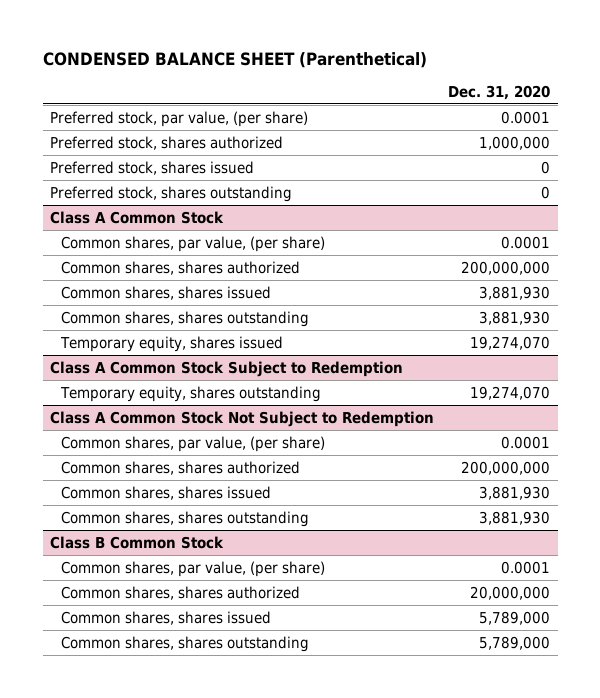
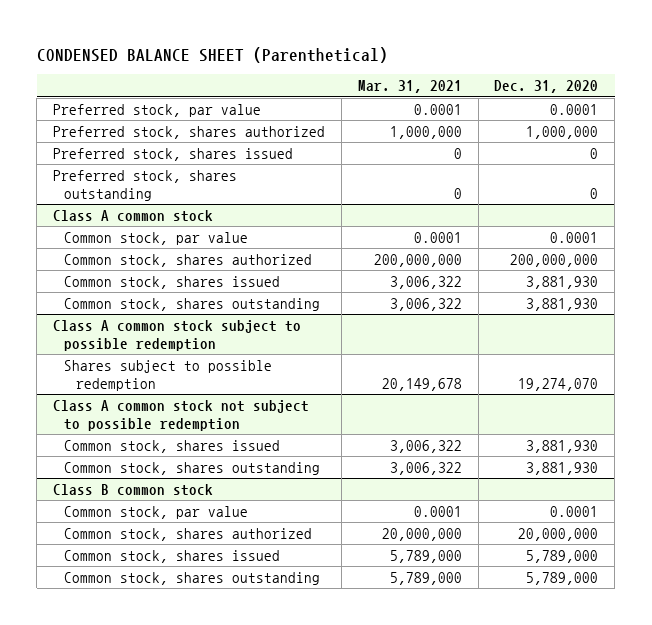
- | Dec. 31, 2020
+ | Mar. 31, 2021 | Dec. 31, 2020
- Preferred stock, par value, (per share) | 0.0001
+ Preferred stock, par value | 0.0001 | 0.0001
- Class A Common Stock
- Common shares, par value, (per share) | 0.0001
- Common shares, shares authorized | 200,000,000
- Common shares, shares issued | 3,881,930
- Common shares, shares outstanding | 3,881,930
- Temporary equity, shares issued | 19,274,070
- Class A Common Stock Subject to Redemption
- Temporary equity, shares outstanding | 19,274,070
- Class A Common Stock Not Subject to Redemption
- Common shares, par value, (per share) | 0.0001
- Common shares, shares authorized | 200,000,000
- Common shares, shares issued | 3,881,930
- Common shares, shares outstanding | 3,881,930
- Class B Common Stock
- Common shares, par value, (per share) | 0.0001
- Common shares, shares authorized | 20,000,000
- Common shares, shares issued | 5,789,000
- Common shares, shares outstanding | 5,789,000
+ Class A common stock
+ Common stock, par value | 0.0001 | 0.0001
+ Common stock, shares authorized | 200,000,000 | 200,000,000
+ Common stock, shares issued | 3,006,322 | 3,881,930
+ Common stock, shares outstanding | 3,006,322 | 3,881,930
+ Class A common stock subject to possible redemption
+ Shares subject to possible redemption | 20,149,678 | 19,274,070
+ Class A common stock not subject to possible redemption
+ Common stock, shares issued | 3,006,322 | 3,881,930
+ Common stock, shares outstanding | 3,006,322 | 3,881,930
+ Class B common stock
+ Common stock, par value | 0.0001 | 0.0001
+ Common stock, shares authorized | 20,000,000 | 20,000,000
+ Common stock, shares issued | 5,789,000 | 5,789,000
+ Common stock, shares outstanding | 5,789,000 | 5,789,000

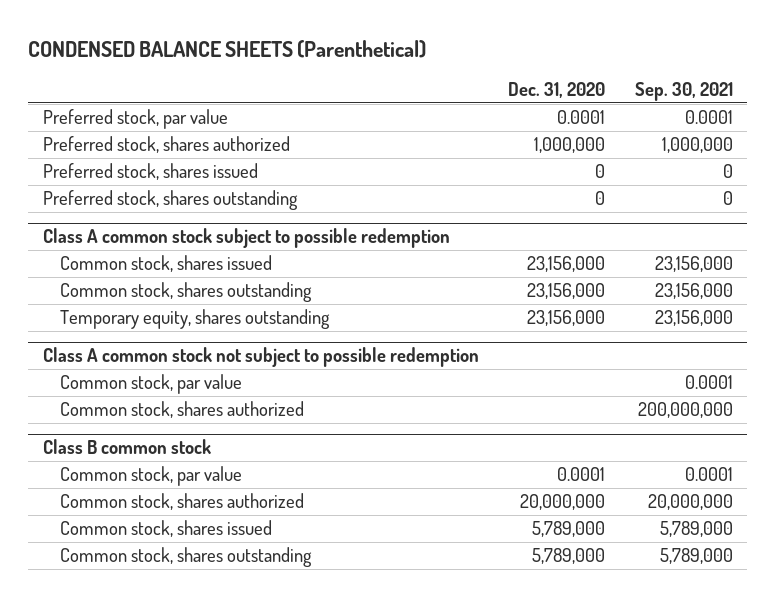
- CONDENSED BALANCE SHEET (Parenthetical)
+ CONDENSED BALANCE SHEETS (Parenthetical)
- | Mar. 31, 2021 | Dec. 31, 2020
+ | Dec. 31, 2020 | Sep. 30, 2021
- Class A common stock
- Common stock, par value | 0.0001 | 0.0001
- Common stock, shares authorized | 200,000,000 | 200,000,000
- Common stock, shares issued | 3,006,322 | 3,881,930
- Common stock, shares outstanding | 3,006,322 | 3,881,930
@ Class A common stock subject to possible redemption
- Shares subject to possible redemption | 20,149,678 | 19,274,070
+ Common stock, shares issued | 23,156,000 | 23,156,000
+ Common stock, shares outstanding | 23,156,000 | 23,156,000
+ Temporary equity, shares outstanding | 23,156,000 | 23,156,000
@ Class A common stock not subject to possible redemption
- Common stock, shares issued | 3,006,322 | 3,881,930
- Common stock, shares outstanding | 3,006,322 | 3,881,930
+ Common stock, par value | | 0.0001
+ Common stock, shares authorized | | 200,000,000

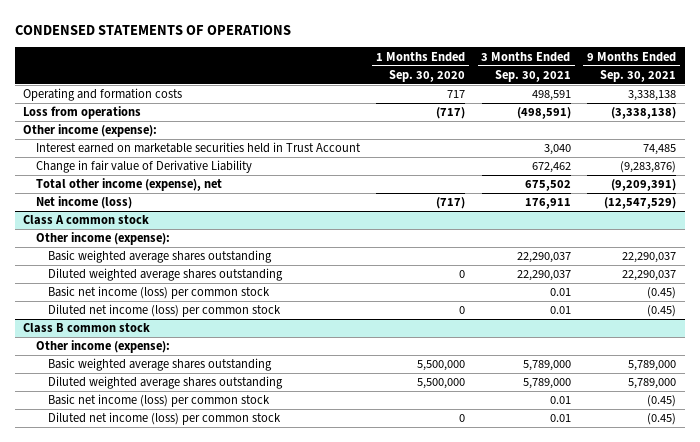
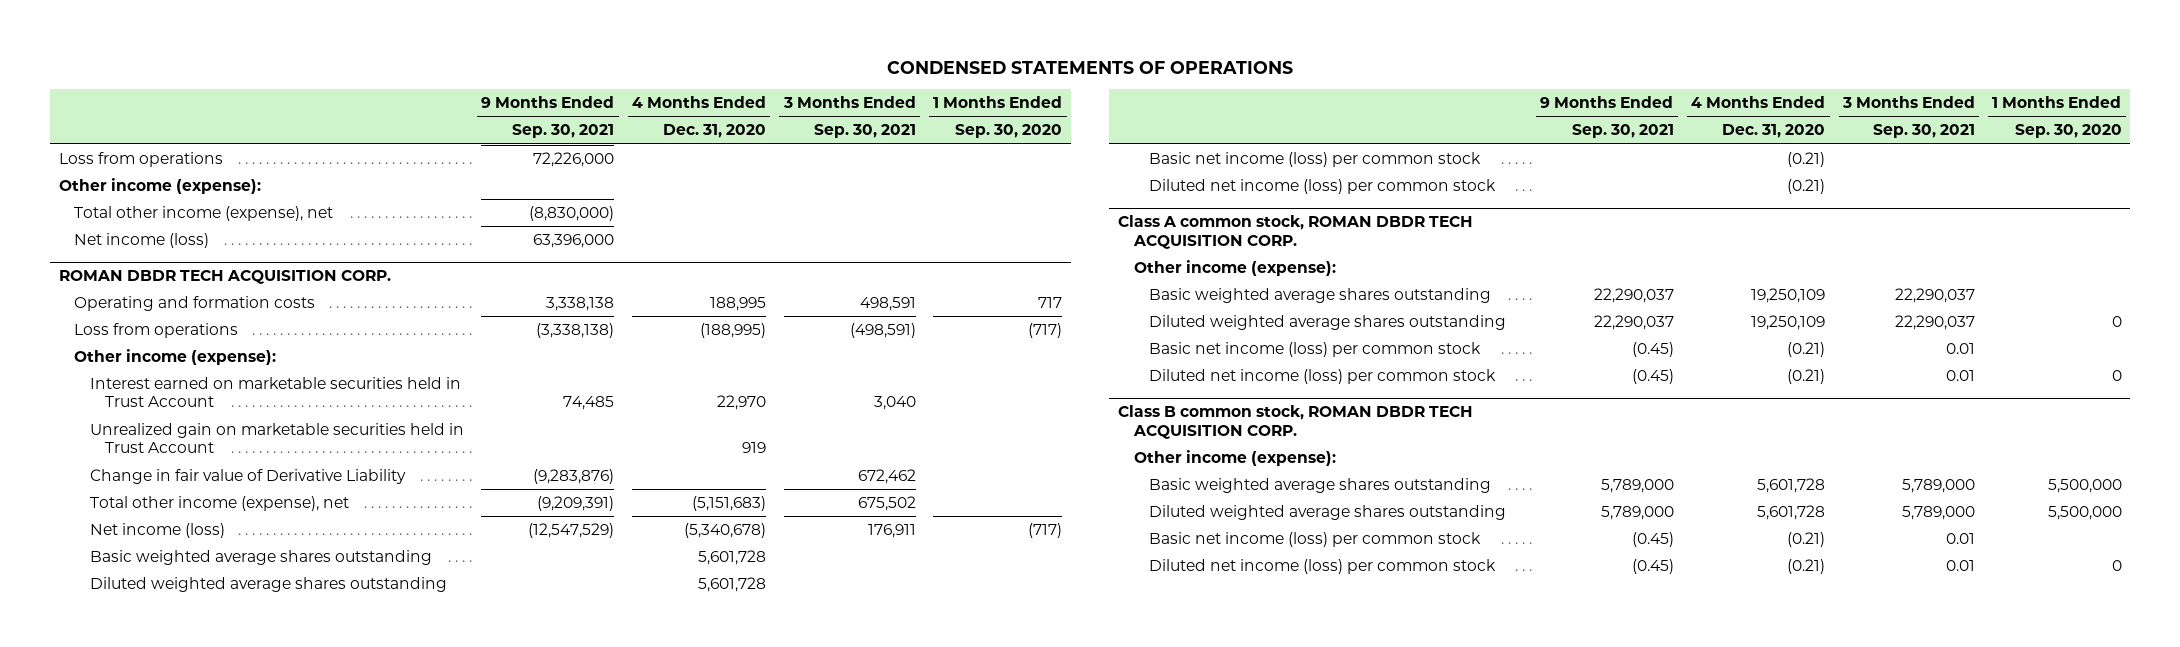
- | 1 Months Ended Sep. 30, 2020 | 3 Months Ended Sep. 30, 2021 | 9 Months Ended Sep. 30, 2021
+ | 9 Months Ended Sep. 30, 2021 | 4 Months Ended Dec. 31, 2020 | 3 Months Ended Sep. 30, 2021 | 1 Months Ended Sep. 30, 2020
+ Loss from operations | 72,226,000 | | |
+ Other income (expense):
+ Total other income (expense), net | (8,830,000) | | |
+ Net income (loss) | 63,396,000 | | |
+ ROMAN DBDR TECH ACQUISITION CORP.
+ Unrealized gain on marketable securities held in Trust Account | | 919 | |
- Class A common stock
+ Basic weighted average shares outstanding | | 5,601,728 | |
+ Diluted weighted average shares outstanding | | 5,601,728 | |
+ Basic net income (loss) per common stock | | (0.21) | |
+ Diluted net income (loss) per common stock | | (0.21) | |
+ Class A common stock, ROMAN DBDR TECH ACQUISITION CORP.
- Class B common stock
+ Class B common stock, ROMAN DBDR TECH ACQUISITION CORP.

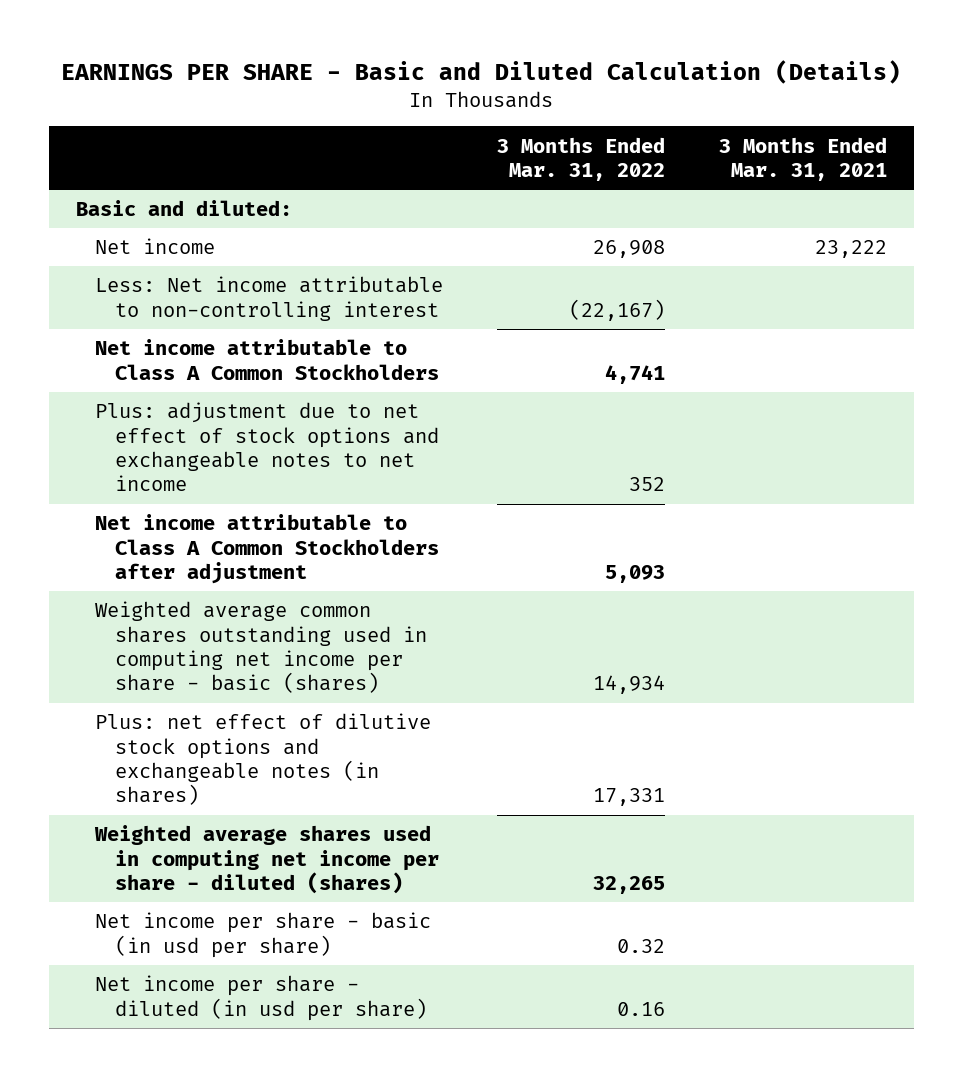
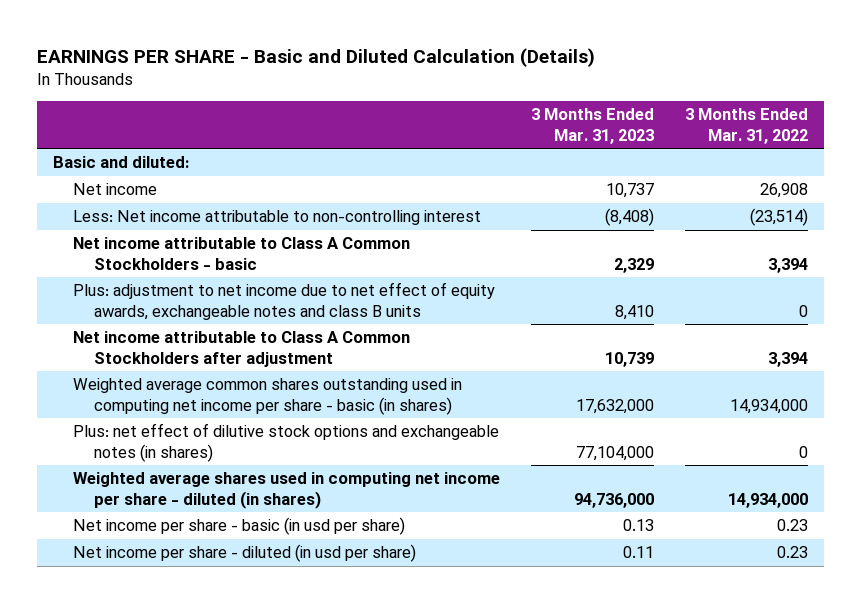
- | 3 Months Ended Mar. 31, 2022 | 3 Months Ended Mar. 31, 2021
+ | 3 Months Ended Mar. 31, 2023 | 3 Months Ended Mar. 31, 2022
- Less: Net income attributable to non-controlling interest | (22,167) |
- Net income attributable to Class A Common Stockholders | 4,741 |
- Plus: adjustment due to net effect of stock options and exchangeable notes to net income | 352 |
- Net income attributable to Class A Common Stockholders after adjustment | 5,093 |
- Weighted average common shares outstanding used in computing net income per share - basic (shares) | 14,934 |
- Plus: net effect of dilutive stock options and exchangeable notes (in shares) | 17,331 |
- Weighted average shares used in computing net income per share - diluted (shares) | 32,265 |
- Net income per share - basic (in usd per share) | 0.32 |
- Net income per share - diluted (in usd per share) | 0.16 |
+ Less: Net income attributable to non-controlling interest | (8,408) | (23,514)
+ Net income attributable to Class A Common Stockholders - basic | 2,329 | 3,394
+ Plus: adjustment to net income due to net effect of equity awards, exchangeable notes and class B units | 8,410 | 0
+ Net income attributable to Class A Common Stockholders after adjustment | 10,739 | 3,394
+ Weighted average common shares outstanding used in computing net income per share - basic (in shares) | 17,632,000 | 14,934,000
+ Plus: net effect of dilutive stock options and exchangeable notes (in shares) | 77,104,000 | 0
+ Weighted average shares used in computing net income per share - diluted (in shares) | 94,736,000 | 14,934,000
+ Net income per share - basic (in usd per share) | 0.13 | 0.23
+ Net income per share - diluted (in usd per share) | 0.11 | 0.23

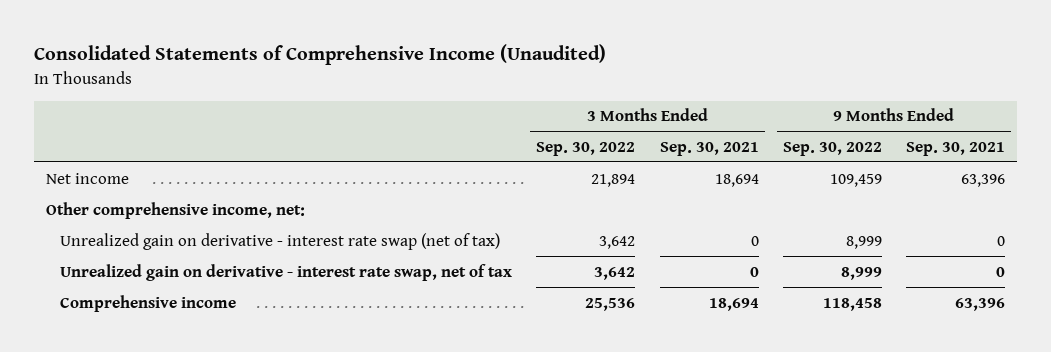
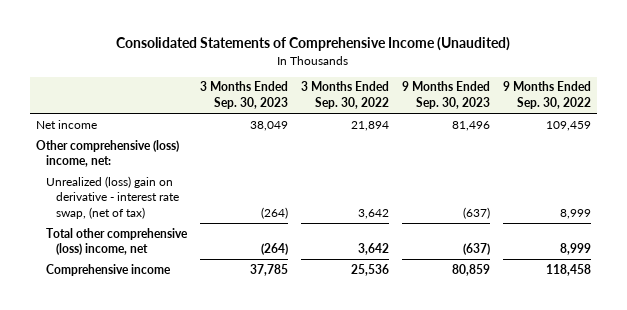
- | 3 Months Ended Sep. 30, 2022 | 3 Months Ended Sep. 30, 2021 | 9 Months Ended Sep. 30, 2022 | 9 Months Ended Sep. 30, 2021
+ | 3 Months Ended Sep. 30, 2023 | 3 Months Ended Sep. 30, 2022 | 9 Months Ended Sep. 30, 2023 | 9 Months Ended Sep. 30, 2022
- Other comprehensive income, net:
- Unrealized gain on derivative - interest rate swap (net of tax) | 3,642 | 0 | 8,999 | 0
- Unrealized gain on derivative - interest rate swap, net of tax | 3,642 | 0 | 8,999 | 0
+ Other comprehensive (loss) income, net:
+ Unrealized (loss) gain on derivative - interest rate swap, (net of tax) | (264) | 3,642 | (637) | 8,999
+ Total other comprehensive (loss) income, net | (264) | 3,642 | (637) | 8,999

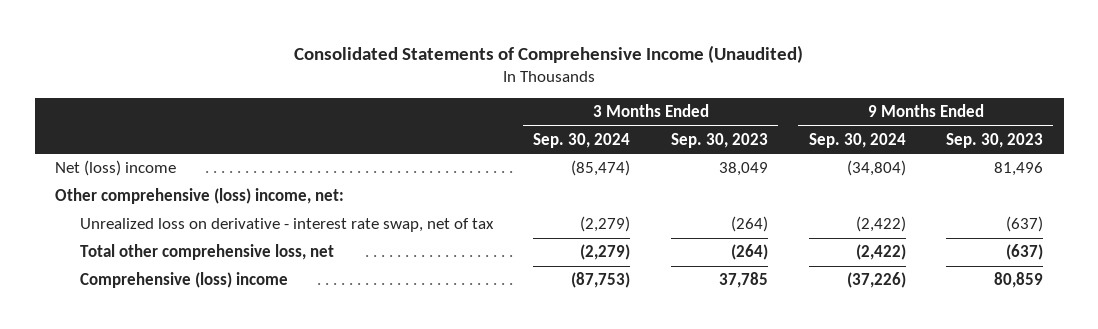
- | 3 Months Ended Sep. 30, 2023 | 3 Months Ended Sep. 30, 2022 | 9 Months Ended Sep. 30, 2023 | 9 Months Ended Sep. 30, 2022
+ | 3 Months Ended Sep. 30, 2024 | 3 Months Ended Sep. 30, 2023 | 9 Months Ended Sep. 30, 2024 | 9 Months Ended Sep. 30, 2023
- Net income | 38,049 | 21,894 | 81,496 | 109,459
+ Net (loss) income | (85,474) | 38,049 | (34,804) | 81,496
- Unrealized (loss) gain on derivative - interest rate swap, (net of tax) | (264) | 3,642 | (637) | 8,999
- Total other comprehensive (loss) income, net | (264) | 3,642 | (637) | 8,999
- Comprehensive income | 37,785 | 25,536 | 80,859 | 118,458
+ Unrealized loss on derivative - interest rate swap, net of tax | (2,279) | (264) | (2,422) | (637)
+ Total other comprehensive loss, net | (2,279) | (264) | (2,422) | (637)
+ Comprehensive (loss) income | (87,753) | 37,785 | (37,226) | 80,859

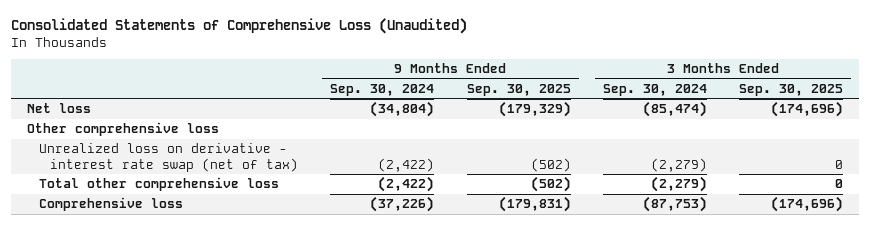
- Consolidated Statements of Comprehensive Income (Unaudited)
+ Consolidated Statements of Comprehensive Loss (Unaudited)
- | 3 Months Ended Sep. 30, 2024 | 3 Months Ended Sep. 30, 2023 | 9 Months Ended Sep. 30, 2024 | 9 Months Ended Sep. 30, 2023
+ | 9 Months Ended Sep. 30, 2024 | 9 Months Ended Sep. 30, 2025 | 3 Months Ended Sep. 30, 2024 | 3 Months Ended Sep. 30, 2025
- Net (loss) income | (85,474) | 38,049 | (34,804) | 81,496
- Other comprehensive (loss) income, net:
- Unrealized loss on derivative - interest rate swap, net of tax | (2,279) | (264) | (2,422) | (637)
- Total other comprehensive loss, net | (2,279) | (264) | (2,422) | (637)
- Comprehensive (loss) income | (87,753) | 37,785 | (37,226) | 80,859
+ Net loss | (34,804) | (179,329) | (85,474) | (174,696)
+ Other comprehensive loss
+ Unrealized loss on derivative - interest rate swap (net of tax) | (2,422) | (502) | (2,279) | 0
+ Total other comprehensive loss | (2,422) | (502) | (2,279) | 0
+ Comprehensive loss | (37,226) | (179,831) | (87,753) | (174,696)

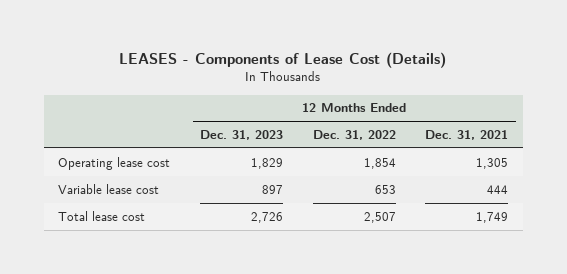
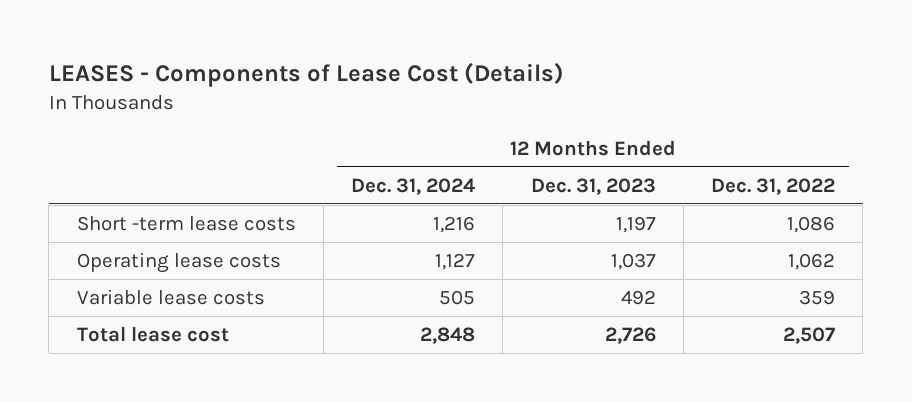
- | 12 Months Ended Dec. 31, 2023 | 12 Months Ended Dec. 31, 2022 | 12 Months Ended Dec. 31, 2021
+ | 12 Months Ended Dec. 31, 2024 | 12 Months Ended Dec. 31, 2023 | 12 Months Ended Dec. 31, 2022
- Operating lease cost | 1,829 | 1,854 | 1,305
- Variable lease cost | 897 | 653 | 444
+ Short -term lease costs | 1,216 | 1,197 | 1,086
+ Operating lease costs | 1,127 | 1,037 | 1,062
+ Variable lease costs | 505 | 492 | 359

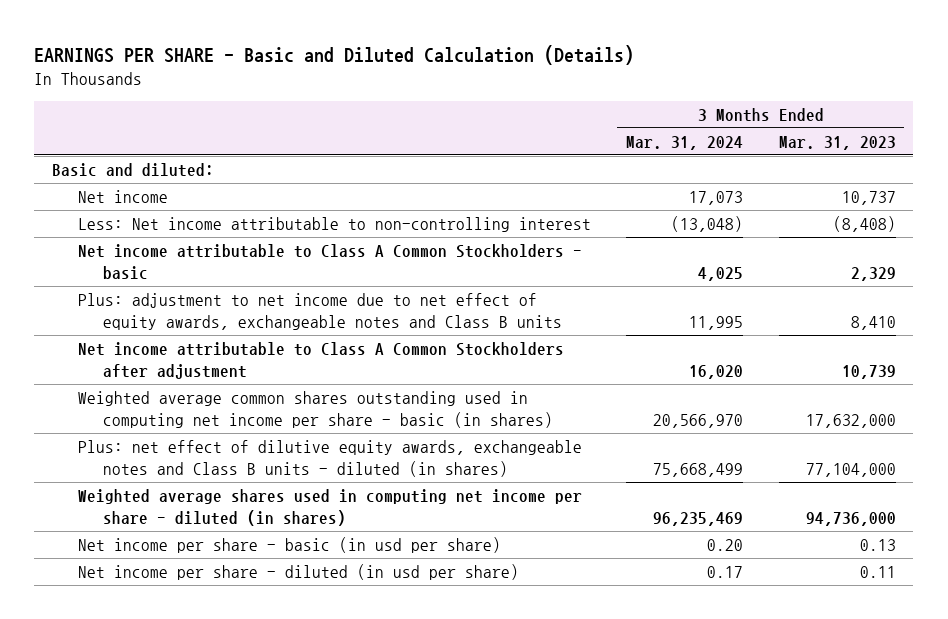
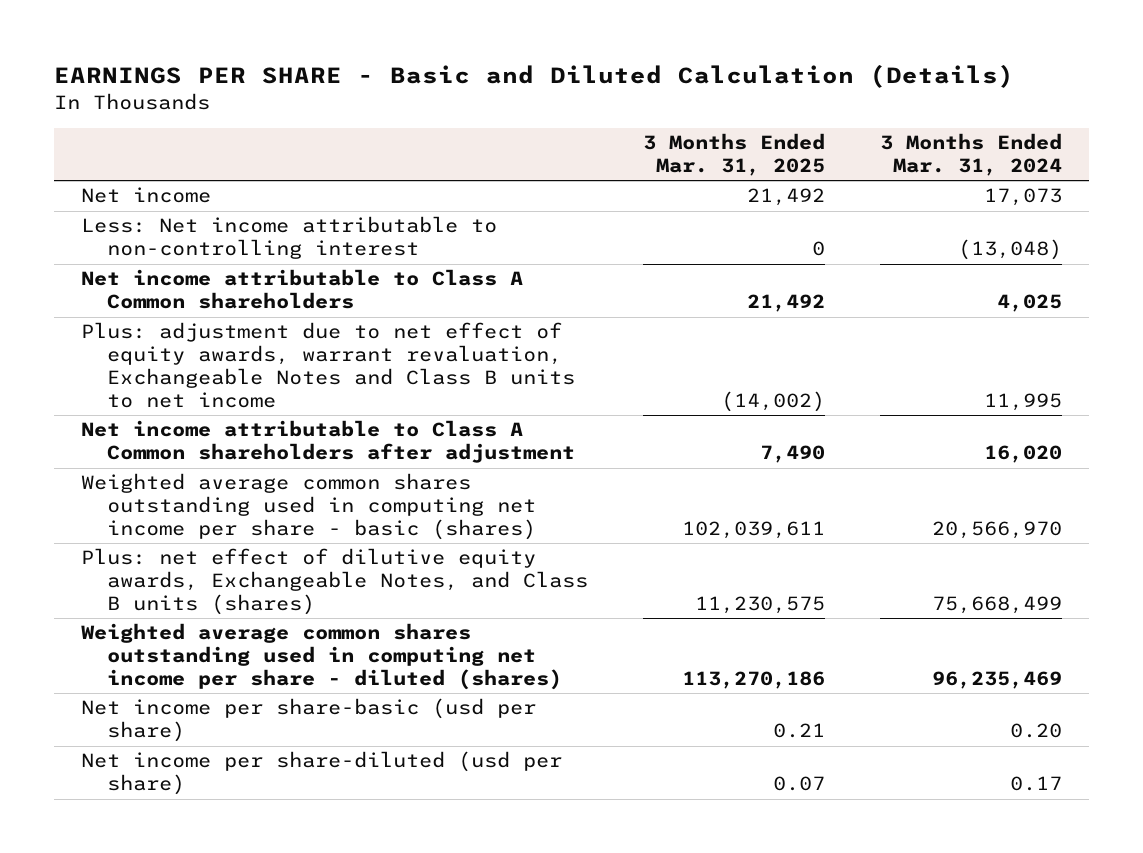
- | 3 Months Ended Mar. 31, 2024 | 3 Months Ended Mar. 31, 2023
+ | 3 Months Ended Mar. 31, 2025 | 3 Months Ended Mar. 31, 2024
- Basic and diluted:
- Net income attributable to Class A Common Stockholders - basic | 4,025 | 2,329
- Plus: adjustment to net income due to net effect of equity awards, exchangeable notes and Class B units | 11,995 | 8,410
- Net income attributable to Class A Common Stockholders after adjustment | 16,020 | 10,739
- Weighted average common shares outstanding used in computing net income per share - basic (in shares) | 20,566,970 | 17,632,000
- Plus: net effect of dilutive equity awards, exchangeable notes and Class B units - diluted (in shares) | 75,668,499 | 77,104,000
- Weighted average shares used in computing net income per share - diluted (in shares) | 96,235,469 | 94,736,000
- Net income per share - basic (in usd per share) | 0.20 | 0.13
- Net income per share - diluted (in usd per share) | 0.17 | 0.11
+ Net income attributable to Class A Common shareholders | 21,492 | 4,025
+ Plus: adjustment due to net effect of equity awards, warrant revaluation, Exchangeable Notes and Class B units to net income | (14,002) | 11,995
+ Net income attributable to Class A Common shareholders after adjustment | 7,490 | 16,020
+ Weighted average common shares outstanding used in computing net income per share - basic (shares) | 102,039,611 | 20,566,970
+ Plus: net effect of dilutive equity awards, Exchangeable Notes, and Class B units (shares) | 11,230,575 | 75,668,499
+ Weighted average common shares outstanding used in computing net income per share - diluted (shares) | 113,270,186 | 96,235,469
+ Net income per share-basic (usd per share) | 0.21 | 0.20
+ Net income per share-diluted (usd per share) | 0.07 | 0.17

